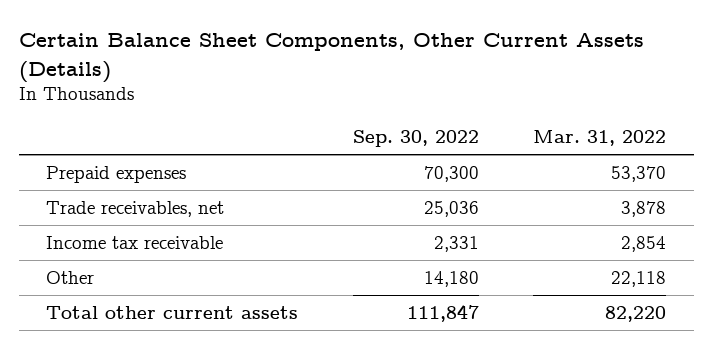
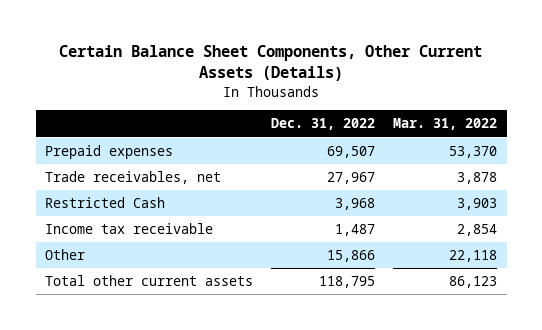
- | Sep. 30, 2022 | Mar. 31, 2022
+ | Dec. 31, 2022 | Mar. 31, 2022
+ Restricted Cash | 3,968 | 3,903
- Total other current assets | 111,847 | 82,220
+ Total other current assets | 118,795 | 86,123

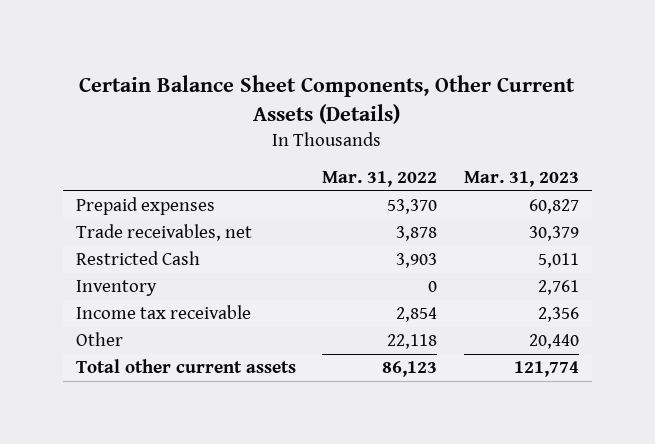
- | Dec. 31, 2022 | Mar. 31, 2022
+ | Mar. 31, 2022 | Mar. 31, 2023
+ Inventory | 0 | 2,761

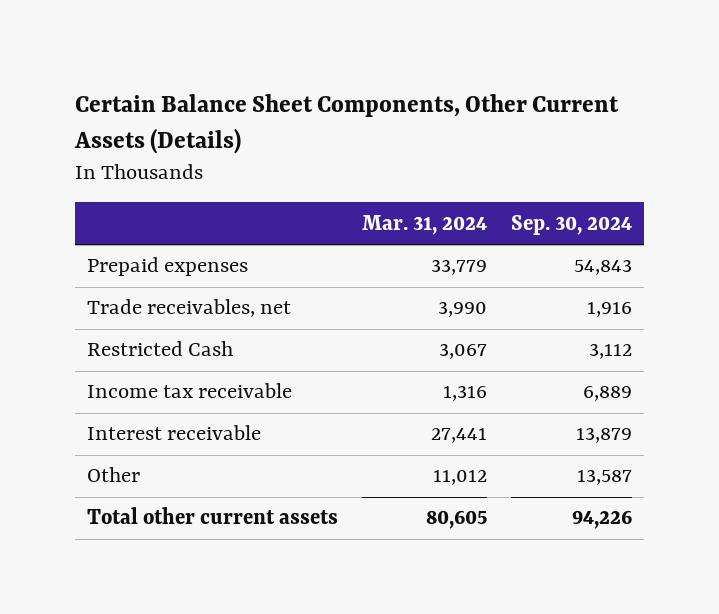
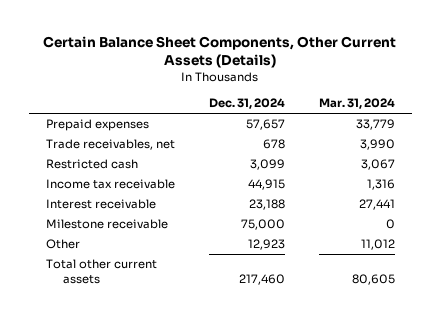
- | Mar. 31, 2024 | Sep. 30, 2024
+ | Dec. 31, 2024 | Mar. 31, 2024
- Restricted Cash | 3,067 | 3,112
+ Restricted cash | 3,099 | 3,067
+ Milestone receivable | 75,000 | 0

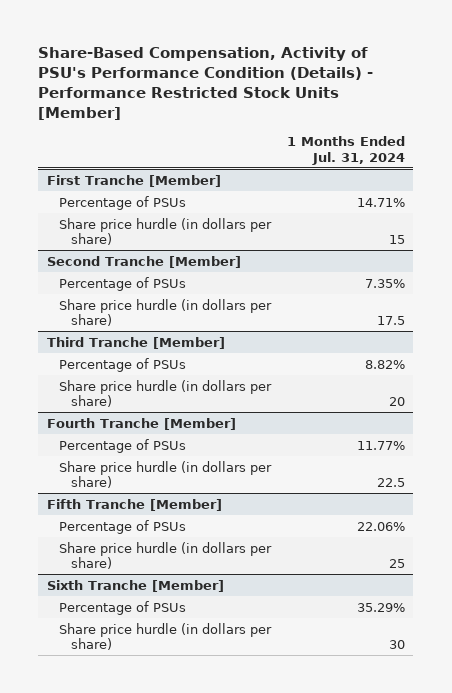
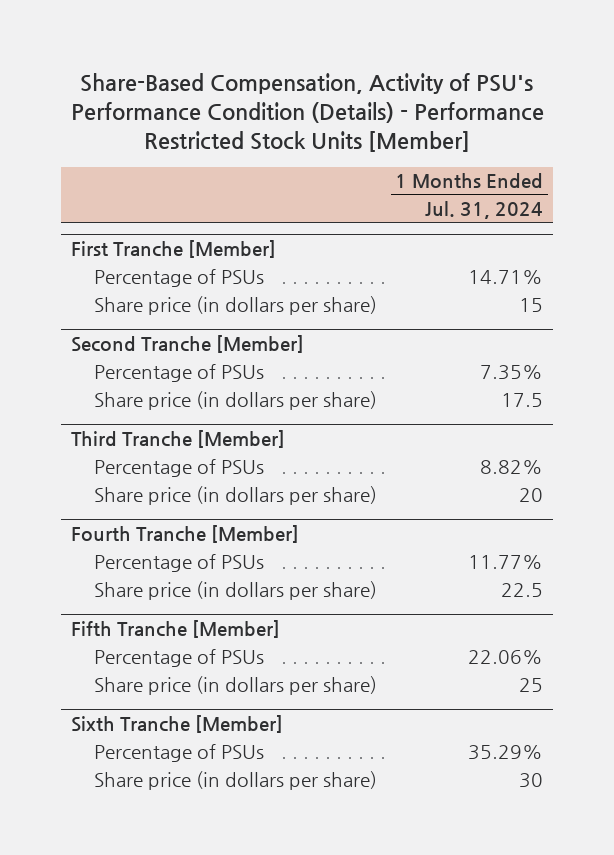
@ First Tranche [Member]
- Share price hurdle (in dollars per share) | 15
+ Share price (in dollars per share) | 15
@ Second Tranche [Member]
- Share price hurdle (in dollars per share) | 17.5
+ Share price (in dollars per share) | 17.5
@ Third Tranche [Member]
- Share price hurdle (in dollars per share) | 20
+ Share price (in dollars per share) | 20
@ Fourth Tranche [Member]
- Share price hurdle (in dollars per share) | 22.5
+ Share price (in dollars per share) | 22.5
@ Fifth Tranche [Member]
- Share price hurdle (in dollars per share) | 25
+ Share price (in dollars per share) | 25
@ Sixth Tranche [Member]
- Share price hurdle (in dollars per share) | 30
+ Share price (in dollars per share) | 30

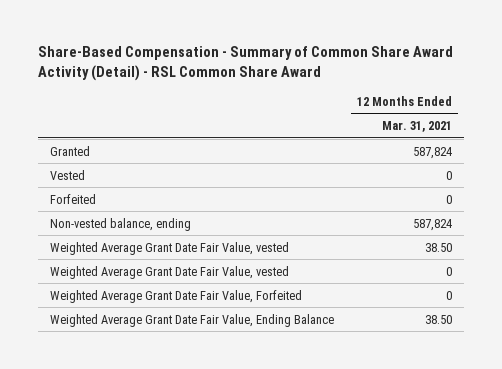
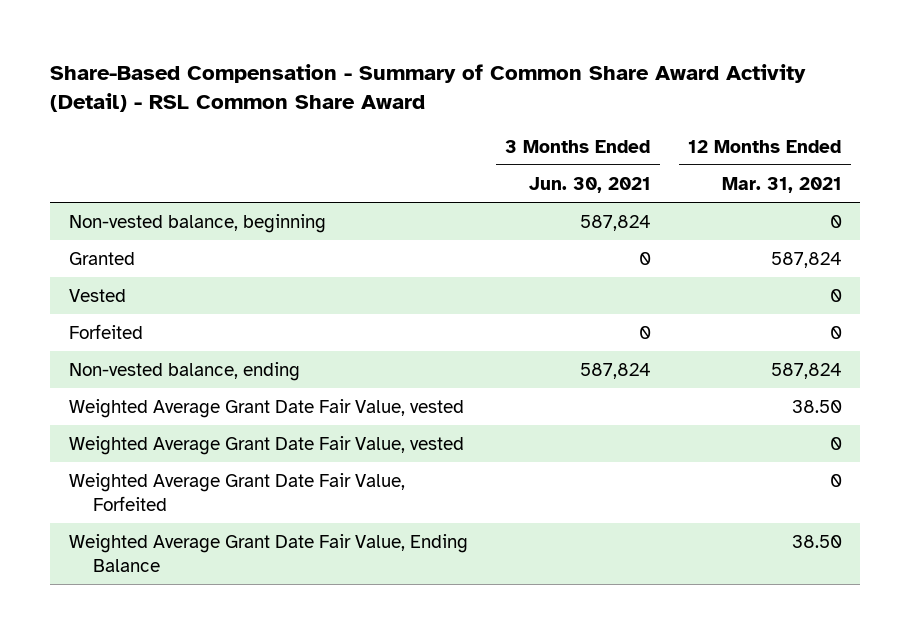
- | 12 Months Ended Mar. 31, 2021
+ | 3 Months Ended Jun. 30, 2021 | 12 Months Ended Mar. 31, 2021
+ Non-vested balance, beginning | 587,824 | 0

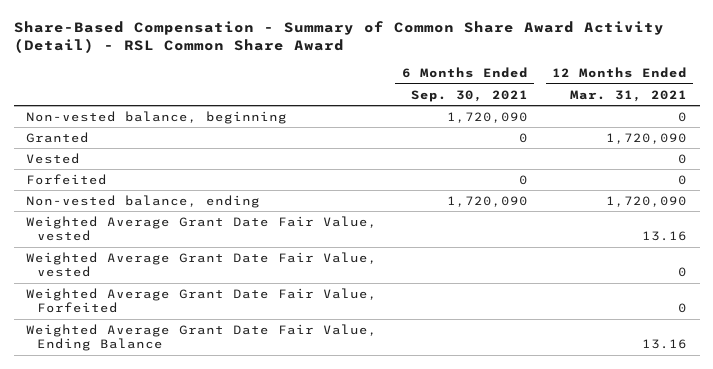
- | 3 Months Ended Jun. 30, 2021 | 12 Months Ended Mar. 31, 2021
+ | 6 Months Ended Sep. 30, 2021 | 12 Months Ended Mar. 31, 2021
- Granted | 0 | 587,824
+ Granted | 0 | 1,720,090
- Non-vested balance, ending | 587,824 | 587,824
- Weighted Average Grant Date Fair Value, vested | | 38.50
+ Non-vested balance, ending | 1,720,090 | 1,720,090
+ Weighted Average Grant Date Fair Value, vested | | 13.16
- Weighted Average Grant Date Fair Value, Ending Balance | | 38.50
+ Weighted Average Grant Date Fair Value, Ending Balance | | 13.16

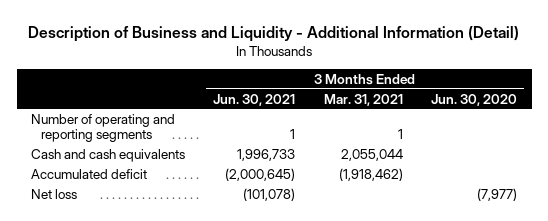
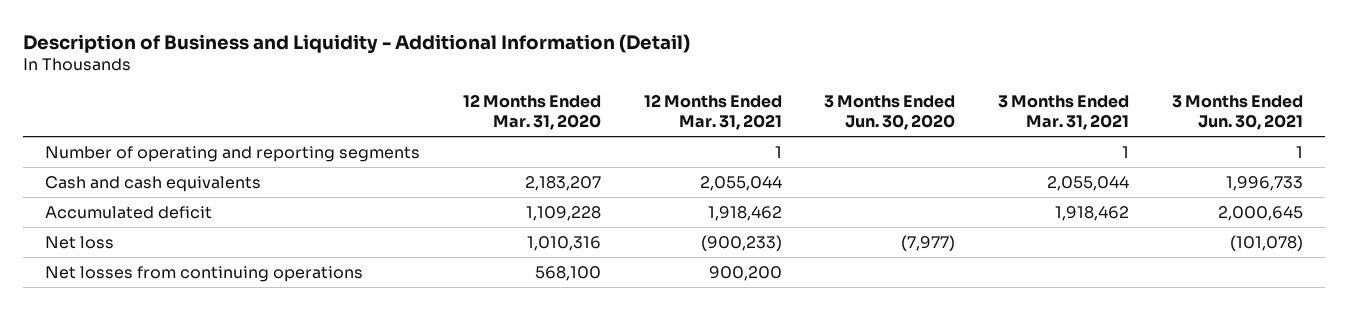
- | 3 Months Ended Jun. 30, 2021 | 3 Months Ended Mar. 31, 2021 | 3 Months Ended Jun. 30, 2020
+ | 12 Months Ended Mar. 31, 2020 | 12 Months Ended Mar. 31, 2021 | 3 Months Ended Jun. 30, 2020 | 3 Months Ended Mar. 31, 2021 | 3 Months Ended Jun. 30, 2021
- Accumulated deficit | (2,000,645) | (1,918,462) |
+ Accumulated deficit | 1,109,228 | 1,918,462 | | 1,918,462 | 2,000,645
+ Net losses from continuing operations | 568,100 | 900,200 | | |

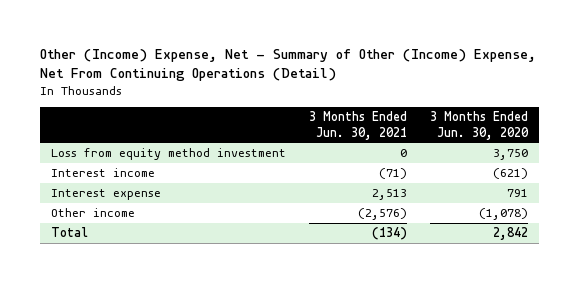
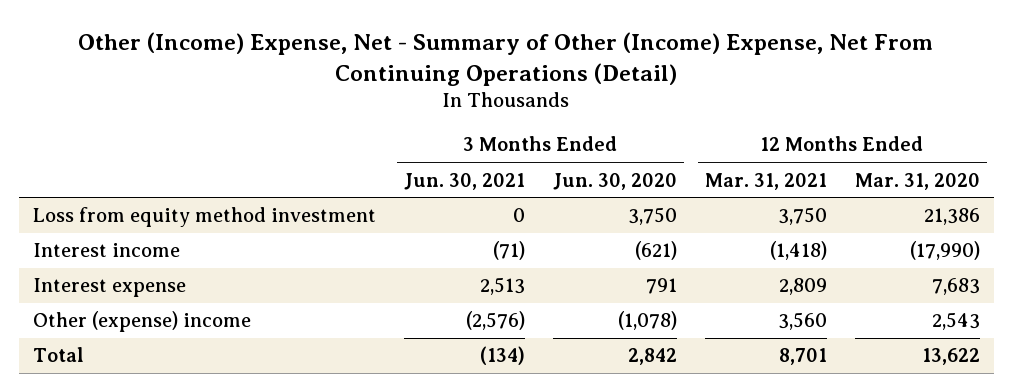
- | 3 Months Ended Jun. 30, 2021 | 3 Months Ended Jun. 30, 2020
+ | 3 Months Ended Jun. 30, 2021 | 3 Months Ended Jun. 30, 2020 | 12 Months Ended Mar. 31, 2021 | 12 Months Ended Mar. 31, 2020
- Other income | (2,576) | (1,078)
+ Other (expense) income | (2,576) | (1,078) | 3,560 | 2,543

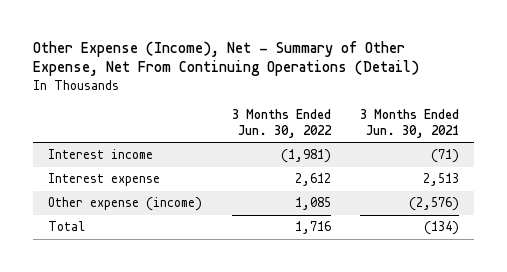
- Other (Income) Expense, Net - Summary of Other (Income) Expense, Net From Continuing Operations (Detail)
+ Other Expense (Income), Net - Summary of Other Expense, Net From Continuing Operations (Detail)
- | 3 Months Ended Jun. 30, 2021 | 3 Months Ended Jun. 30, 2020 | 12 Months Ended Mar. 31, 2021 | 12 Months Ended Mar. 31, 2020
+ | 3 Months Ended Jun. 30, 2022 | 3 Months Ended Jun. 30, 2021
- Loss from equity method investment | 0 | 3,750 | 3,750 | 21,386
- Other (expense) income | (2,576) | (1,078) | 3,560 | 2,543
+ Other expense (income) | 1,085 | (2,576)

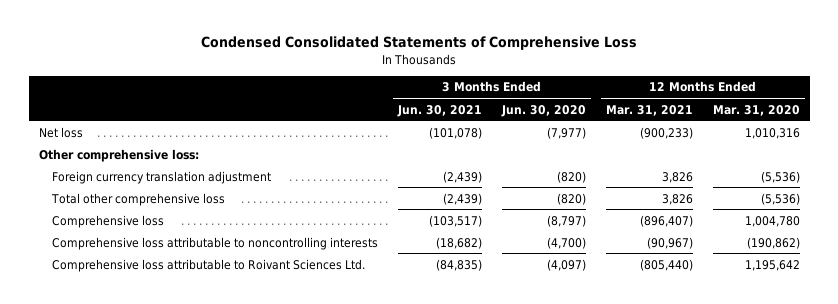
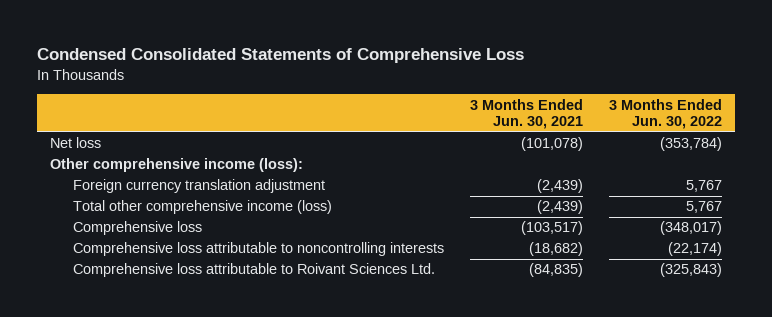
- | 3 Months Ended Jun. 30, 2021 | 3 Months Ended Jun. 30, 2020 | 12 Months Ended Mar. 31, 2021 | 12 Months Ended Mar. 31, 2020
+ | 3 Months Ended Jun. 30, 2021 | 3 Months Ended Jun. 30, 2022
- Other comprehensive loss:
+ Other comprehensive income (loss):
- Total other comprehensive loss | (2,439) | (820) | 3,826 | (5,536)
+ Total other comprehensive income (loss) | (2,439) | 5,767

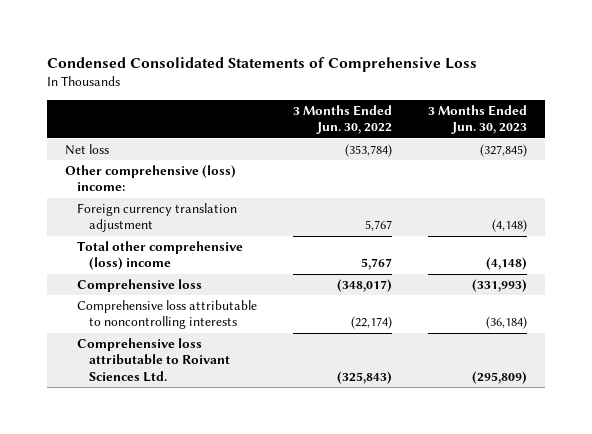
- | 3 Months Ended Jun. 30, 2021 | 3 Months Ended Jun. 30, 2022
+ | 3 Months Ended Jun. 30, 2022 | 3 Months Ended Jun. 30, 2023
- Other comprehensive income (loss):
+ Other comprehensive (loss) income:
- Total other comprehensive income (loss) | (2,439) | 5,767
+ Total other comprehensive (loss) income | 5,767 | (4,148)

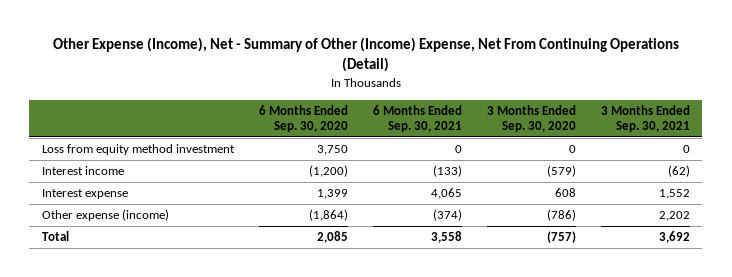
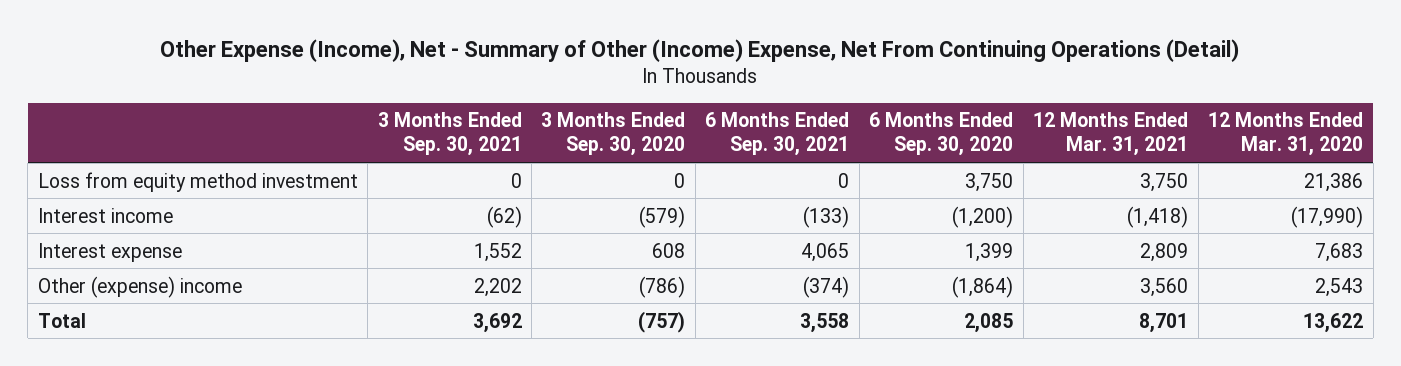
- | 6 Months Ended Sep. 30, 2020 | 6 Months Ended Sep. 30, 2021 | 3 Months Ended Sep. 30, 2020 | 3 Months Ended Sep. 30, 2021
+ | 3 Months Ended Sep. 30, 2021 | 3 Months Ended Sep. 30, 2020 | 6 Months Ended Sep. 30, 2021 | 6 Months Ended Sep. 30, 2020 | 12 Months Ended Mar. 31, 2021 | 12 Months Ended Mar. 31, 2020
- Other expense (income) | (1,864) | (374) | (786) | 2,202
+ Other (expense) income | 2,202 | (786) | (374) | (1,864) | 3,560 | 2,543

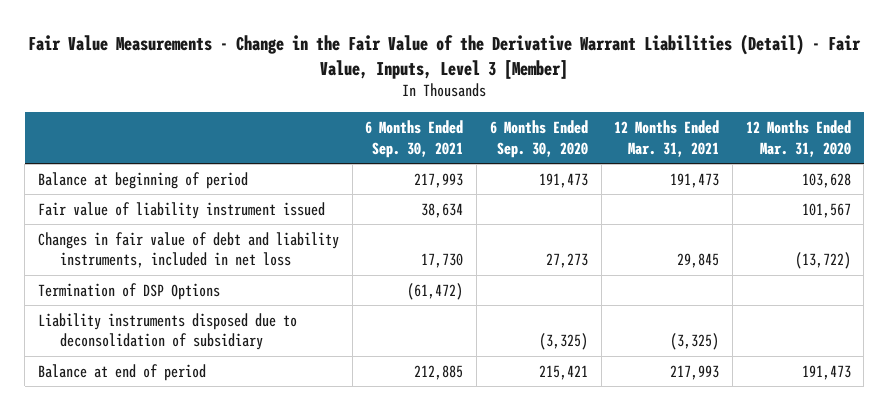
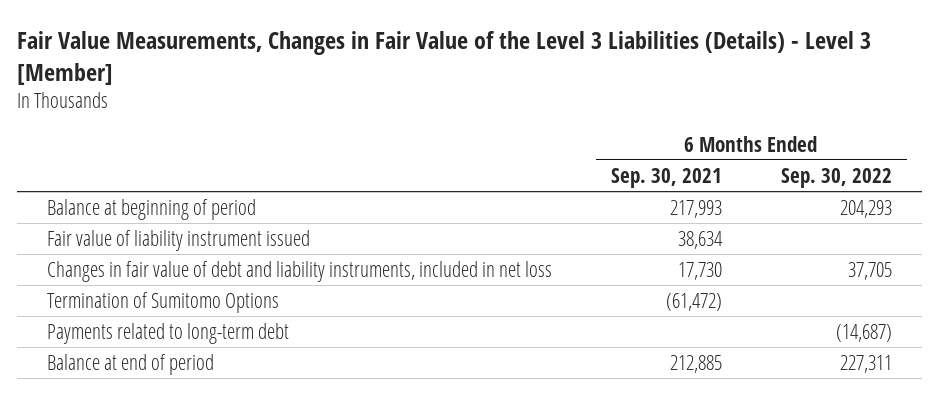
- Fair Value Measurements - Change in the Fair Value of the Derivative Warrant Liabilities (Detail) - Fair Value, Inputs, Level 3 [Member]
+ Fair Value Measurements, Changes in Fair Value of the Level 3 Liabilities (Details) - Level 3 [Member]
- | 6 Months Ended Sep. 30, 2021 | 6 Months Ended Sep. 30, 2020 | 12 Months Ended Mar. 31, 2021 | 12 Months Ended Mar. 31, 2020
+ | 6 Months Ended Sep. 30, 2021 | 6 Months Ended Sep. 30, 2022
- Termination of DSP Options | (61,472) | | |
- Liability instruments disposed due to deconsolidation of subsidiary | | (3,325) | (3,325) |
+ Termination of Sumitomo Options | (61,472) |
+ Payments related to long-term debt | | (14,687)

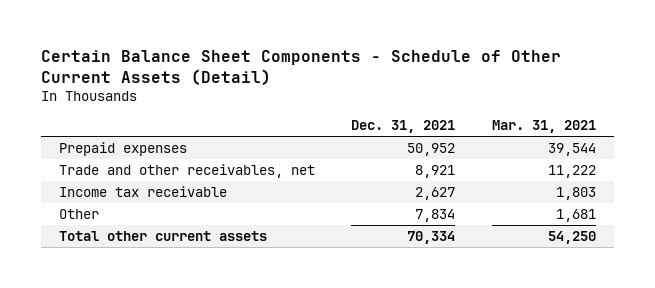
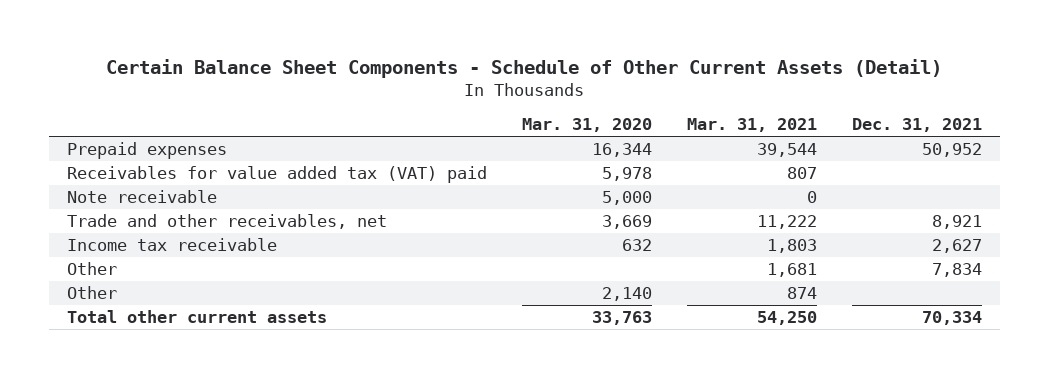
- | Dec. 31, 2021 | Mar. 31, 2021
+ | Mar. 31, 2020 | Mar. 31, 2021 | Dec. 31, 2021
+ Receivables for value added tax (VAT) paid | 5,978 | 807 |
+ Note receivable | 5,000 | 0 |
+ Other | 2,140 | 874 |

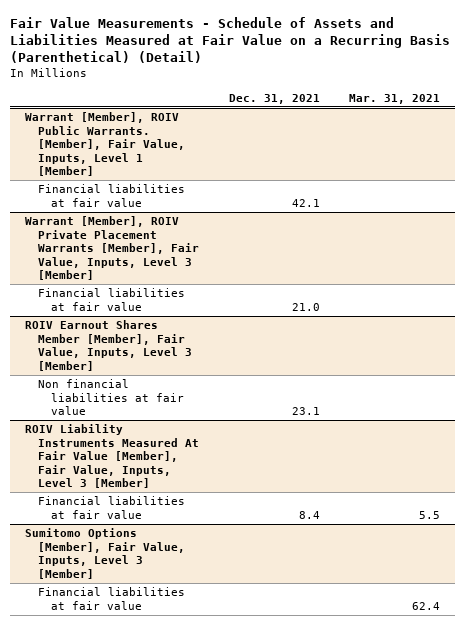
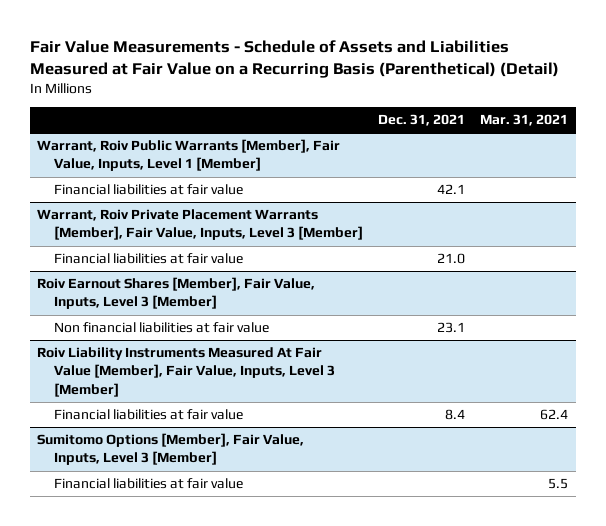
- Warrant [Member], ROIV Public Warrants. [Member], Fair Value, Inputs, Level 1 [Member]
+ Warrant, Roiv Public Warrants [Member], Fair Value, Inputs, Level 1 [Member]
- Warrant [Member], ROIV Private Placement Warrants [Member], Fair Value, Inputs, Level 3 [Member]
+ Warrant, Roiv Private Placement Warrants [Member], Fair Value, Inputs, Level 3 [Member]
- ROIV Earnout Shares Member [Member], Fair Value, Inputs, Level 3 [Member]
+ Roiv Earnout Shares [Member], Fair Value, Inputs, Level 3 [Member]
- ROIV Liability Instruments Measured At Fair Value [Member], Fair Value, Inputs, Level 3 [Member]
- Financial liabilities at fair value | 8.4 | 5.5
+ Roiv Liability Instruments Measured At Fair Value [Member], Fair Value, Inputs, Level 3 [Member]
+ Financial liabilities at fair value | 8.4 | 62.4
@ Sumitomo Options [Member], Fair Value, Inputs, Level 3 [Member]
- Financial liabilities at fair value | | 62.4
+ Financial liabilities at fair value | | 5.5

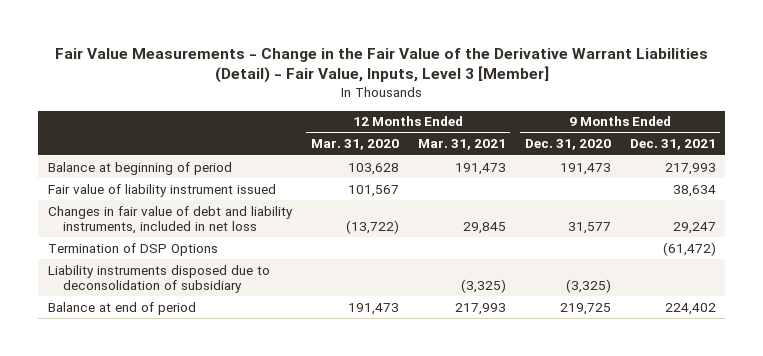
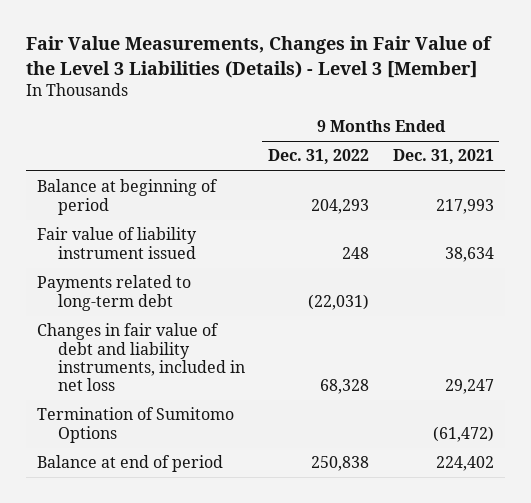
- Fair Value Measurements - Change in the Fair Value of the Derivative Warrant Liabilities (Detail) - Fair Value, Inputs, Level 3 [Member]
+ Fair Value Measurements, Changes in Fair Value of the Level 3 Liabilities (Details) - Level 3 [Member]
- | 12 Months Ended Mar. 31, 2020 | 12 Months Ended Mar. 31, 2021 | 9 Months Ended Dec. 31, 2020 | 9 Months Ended Dec. 31, 2021
+ | 9 Months Ended Dec. 31, 2022 | 9 Months Ended Dec. 31, 2021
+ Payments related to long-term debt | (22,031) |
- Termination of DSP Options | | | | (61,472)
- Liability instruments disposed due to deconsolidation of subsidiary | | (3,325) | (3,325) |
+ Termination of Sumitomo Options | | (61,472)

